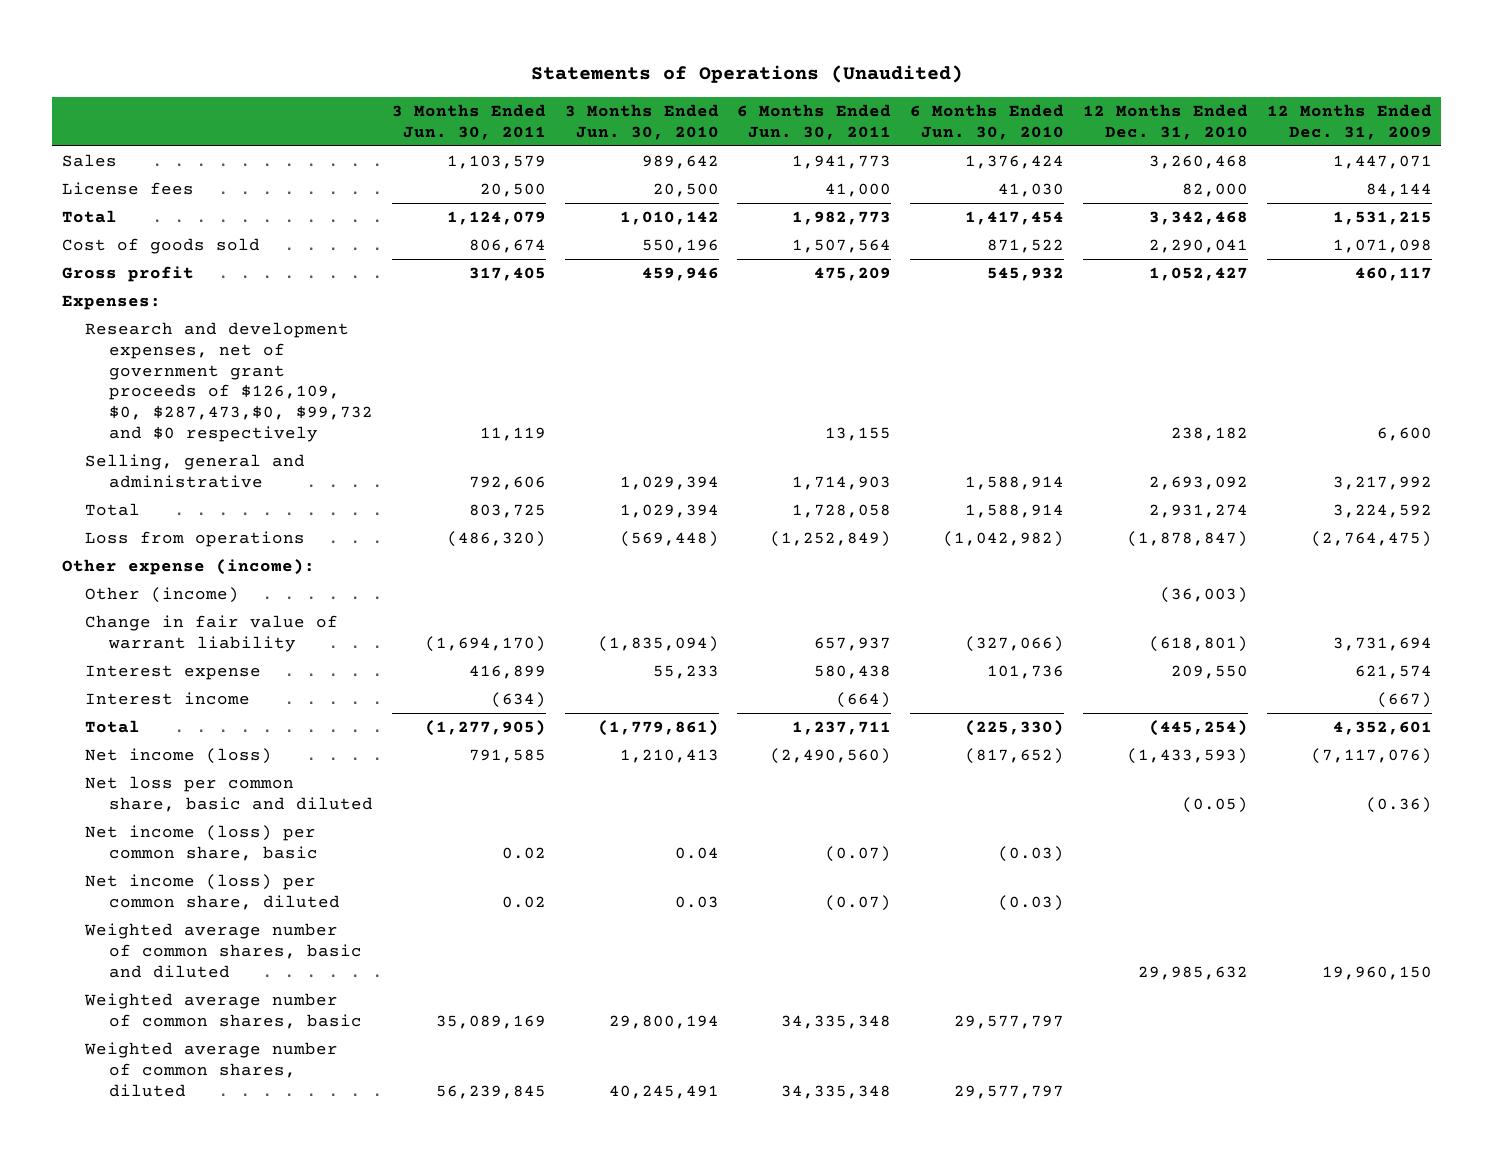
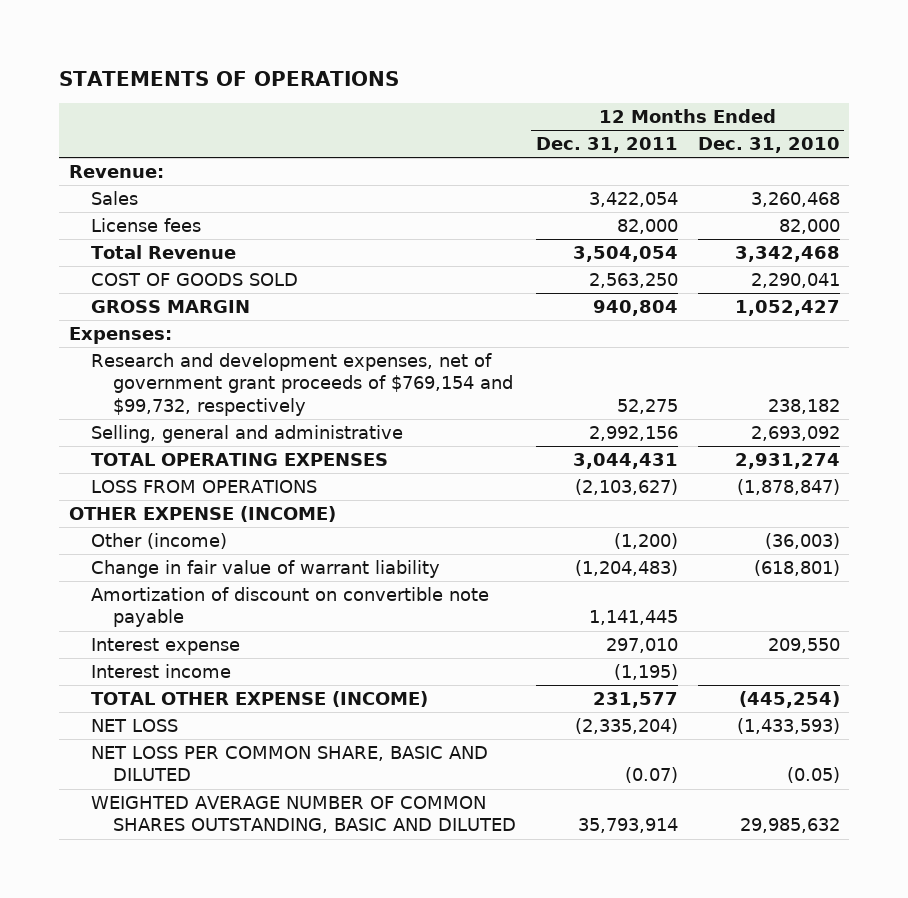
- Statements of Operations (Unaudited)
+ STATEMENTS OF OPERATIONS
- | 3 Months Ended Jun. 30, 2011 | 3 Months Ended Jun. 30, 2010 | 6 Months Ended Jun. 30, 2011 | 6 Months Ended Jun. 30, 2010 | 12 Months Ended Dec. 31, 2010 | 12 Months Ended Dec. 31, 2009
+ | 12 Months Ended Dec. 31, 2011 | 12 Months Ended Dec. 31, 2010
+ Revenue:
- Total | 1,124,079 | 1,010,142 | 1,982,773 | 1,417,454 | 3,342,468 | 1,531,215
- Cost of goods sold | 806,674 | 550,196 | 1,507,564 | 871,522 | 2,290,041 | 1,071,098
- Gross profit | 317,405 | 459,946 | 475,209 | 545,932 | 1,052,427 | 460,117
+ Total Revenue | 3,504,054 | 3,342,468
+ COST OF GOODS SOLD | 2,563,250 | 2,290,041
+ GROSS MARGIN | 940,804 | 1,052,427
- Research and development expenses, net of government grant proceeds of $126,109, $0, $287,473,$0, $99,732 and $0 respectively | 11,119 | | 13,155 | | 238,182 | 6,600
+ Research and development expenses, net of government grant proceeds of $769,154 and $99,732, respectively | 52,275 | 238,182
- Total | 803,725 | 1,029,394 | 1,728,058 | 1,588,914 | 2,931,274 | 3,224,592
- Loss from operations | (486,320) | (569,448) | (1,252,849) | (1,042,982) | (1,878,847) | (2,764,475)
- Other expense (income):
+ TOTAL OPERATING EXPENSES | 3,044,431 | 2,931,274
+ LOSS FROM OPERATIONS | (2,103,627) | (1,878,847)
+ OTHER EXPENSE (INCOME)
+ Amortization of discount on convertible note payable | 1,141,445 |
- Total | (1,277,905) | (1,779,861) | 1,237,711 | (225,330) | (445,254) | 4,352,601
- Net income (loss) | 791,585 | 1,210,413 | (2,490,560) | (817,652) | (1,433,593) | (7,117,076)
- Net loss per common share, basic and diluted | | | | | (0.05) | (0.36)
- Net income (loss) per common share, basic | 0.02 | 0.04 | (0.07) | (0.03) | |
- Net income (loss) per common share, diluted | 0.02 | 0.03 | (0.07) | (0.03) | |
- Weighted average number of common shares, basic and diluted | | | | | 29,985,632 | 19,960,150
- Weighted average number of common shares, basic | 35,089,169 | 29,800,194 | 34,335,348 | 29,577,797 | |
- Weighted average number of common shares, diluted | 56,239,845 | 40,245,491 | 34,335,348 | 29,577,797 | |
+ TOTAL OTHER EXPENSE (INCOME) | 231,577 | (445,254)
+ NET LOSS | (2,335,204) | (1,433,593)
+ NET LOSS PER COMMON SHARE, BASIC AND DILUTED | (0.07) | (0.05)
+ WEIGHTED AVERAGE NUMBER OF COMMON SHARES OUTSTANDING, BASIC AND DILUTED | 35,793,914 | 29,985,632

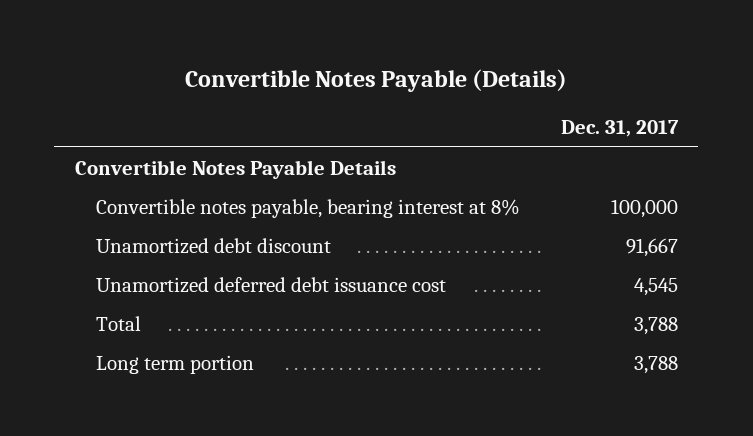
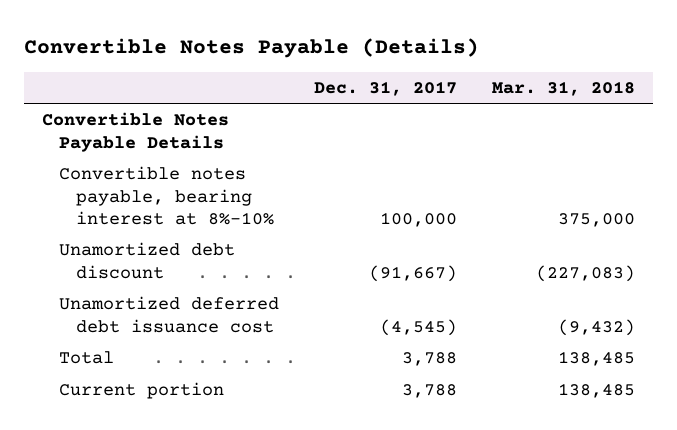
- | Dec. 31, 2017
+ | Dec. 31, 2017 | Mar. 31, 2018
- Convertible notes payable, bearing interest at 8% | 100,000
- Unamortized debt discount | 91,667
- Unamortized deferred debt issuance cost | 4,545
+ Convertible notes payable, bearing interest at 8%-10% | 100,000 | 375,000
+ Unamortized debt discount | (91,667) | (227,083)
+ Unamortized deferred debt issuance cost | (4,545) | (9,432)
- Long term portion | 3,788
+ Current portion | 3,788 | 138,485

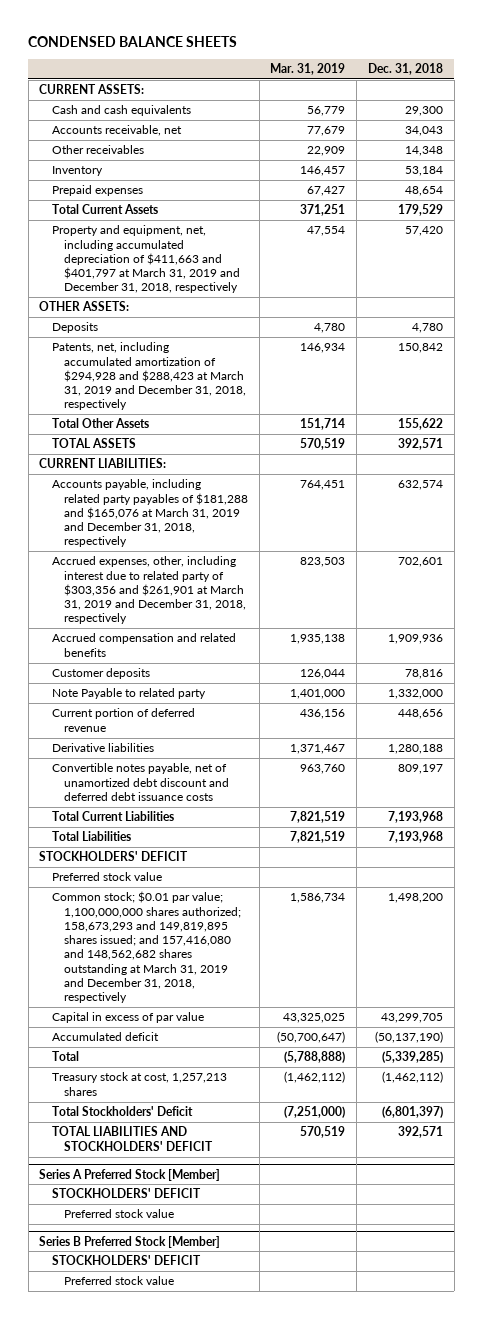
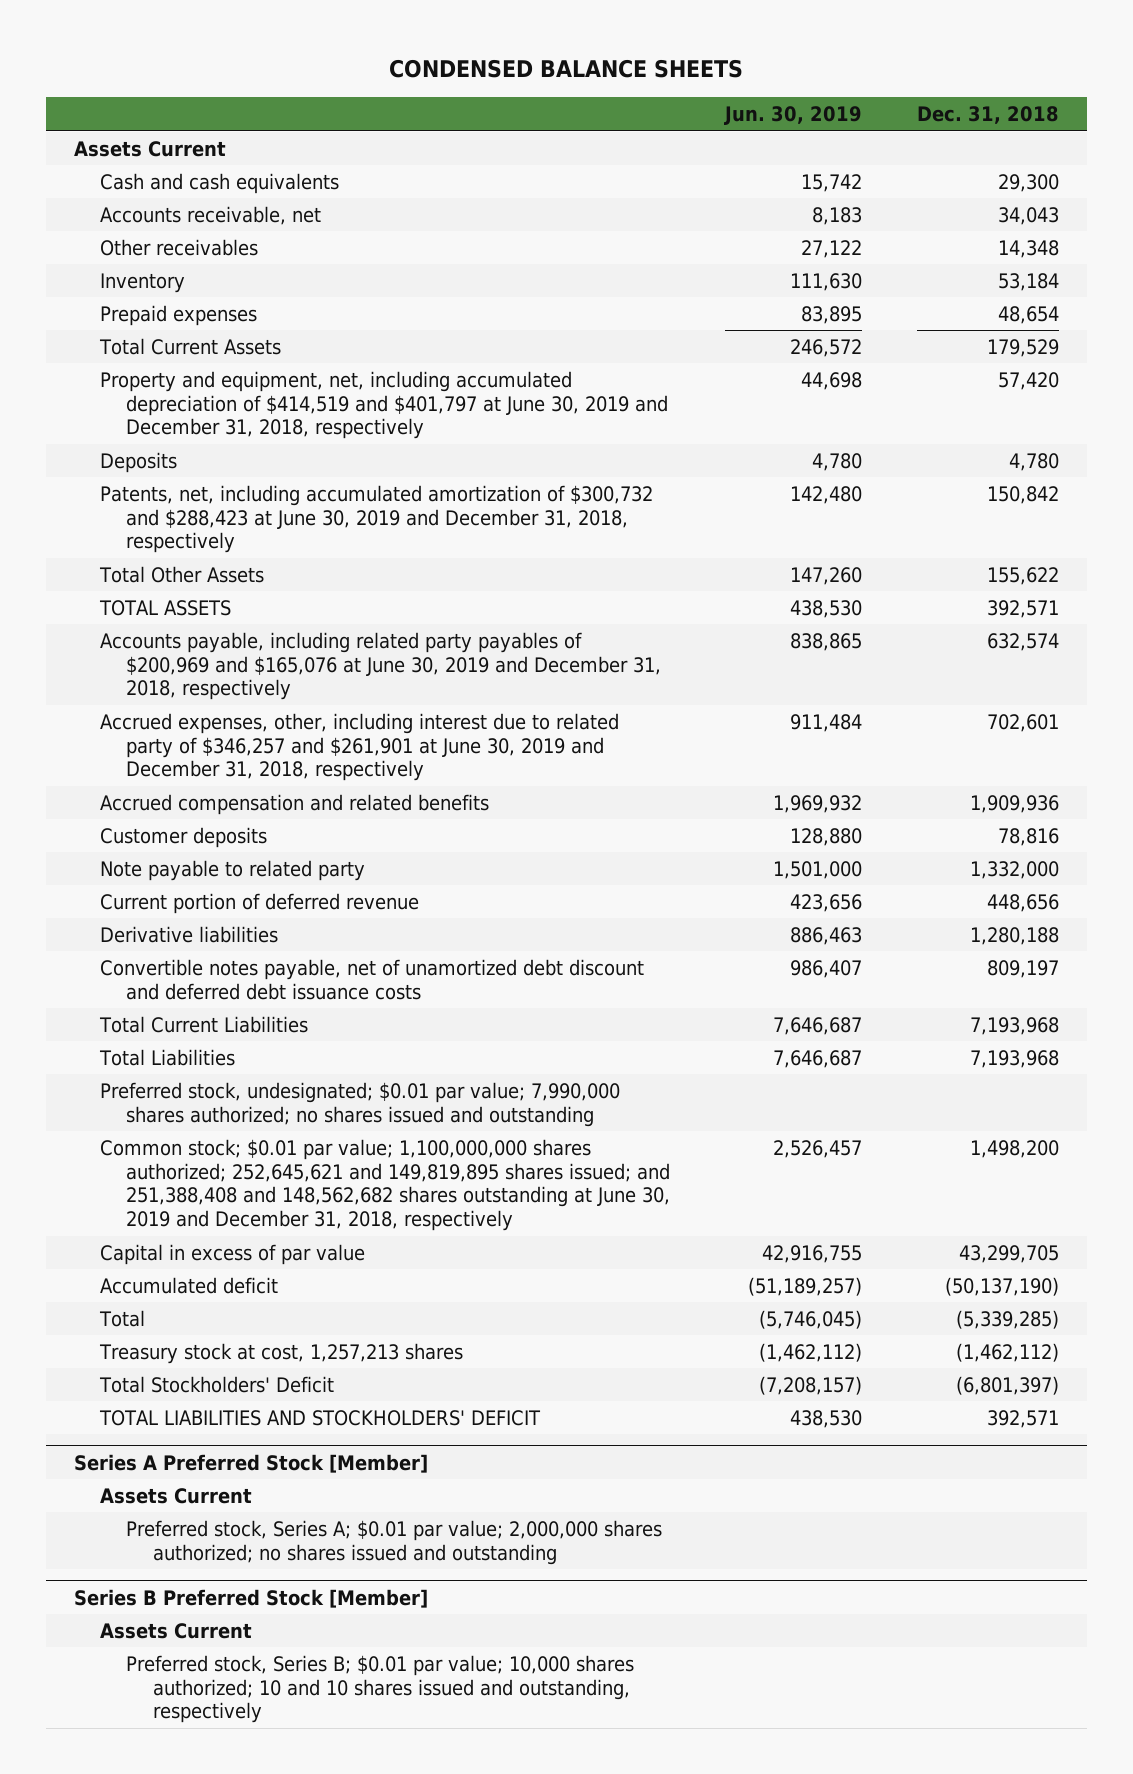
- | Mar. 31, 2019 | Dec. 31, 2018
+ | Jun. 30, 2019 | Dec. 31, 2018
- CURRENT ASSETS:
+ Assets Current
- Property and equipment, net, including accumulated depreciation of $411,663 and $401,797 at March 31, 2019 and December 31, 2018, respectively | 47,554 | 57,420
- OTHER ASSETS:
+ Property and equipment, net, including accumulated depreciation of $414,519 and $401,797 at June 30, 2019 and December 31, 2018, respectively | 44,698 | 57,420
- Patents, net, including accumulated amortization of $294,928 and $288,423 at March 31, 2019 and December 31, 2018, respectively | 146,934 | 150,842
+ Patents, net, including accumulated amortization of $300,732 and $288,423 at June 30, 2019 and December 31, 2018, respectively | 142,480 | 150,842
- CURRENT LIABILITIES:
- Accounts payable, including related party payables of $181,288 and $165,076 at March 31, 2019 and December 31, 2018, respectively | 764,451 | 632,574
- Accrued expenses, other, including interest due to related party of $303,356 and $261,901 at March 31, 2019 and December 31, 2018, respectively | 823,503 | 702,601
+ Accounts payable, including related party payables of $200,969 and $165,076 at June 30, 2019 and December 31, 2018, respectively | 838,865 | 632,574
+ Accrued expenses, other, including interest due to related party of $346,257 and $261,901 at June 30, 2019 and December 31, 2018, respectively | 911,484 | 702,601
- Note Payable to related party | 1,401,000 | 1,332,000
+ Note payable to related party | 1,501,000 | 1,332,000
- STOCKHOLDERS' DEFICIT
- Preferred stock value
- Common stock; $0.01 par value; 1,100,000,000 shares authorized; 158,673,293 and 149,819,895 shares issued; and 157,416,080 and 148,562,682 shares outstanding at March 31, 2019 and December 31, 2018, respectively | 1,586,734 | 1,498,200
+ Preferred stock, undesignated; $0.01 par value; 7,990,000 shares authorized; no shares issued and outstanding
+ Common stock; $0.01 par value; 1,100,000,000 shares authorized; 252,645,621 and 149,819,895 shares issued; and 251,388,408 and 148,562,682 shares outstanding at June 30, 2019 and December 31, 2018, respectively | 2,526,457 | 1,498,200
@ Series A Preferred Stock [Member]
- STOCKHOLDERS' DEFICIT
- Preferred stock value
+ Assets Current
+ Preferred stock, Series A; $0.01 par value; 2,000,000 shares authorized; no shares issued and outstanding
@ Series B Preferred Stock [Member]
- STOCKHOLDERS' DEFICIT
- Preferred stock value
+ Assets Current
+ Preferred stock, Series B; $0.01 par value; 10,000 shares authorized; 10 and 10 shares issued and outstanding, respectively

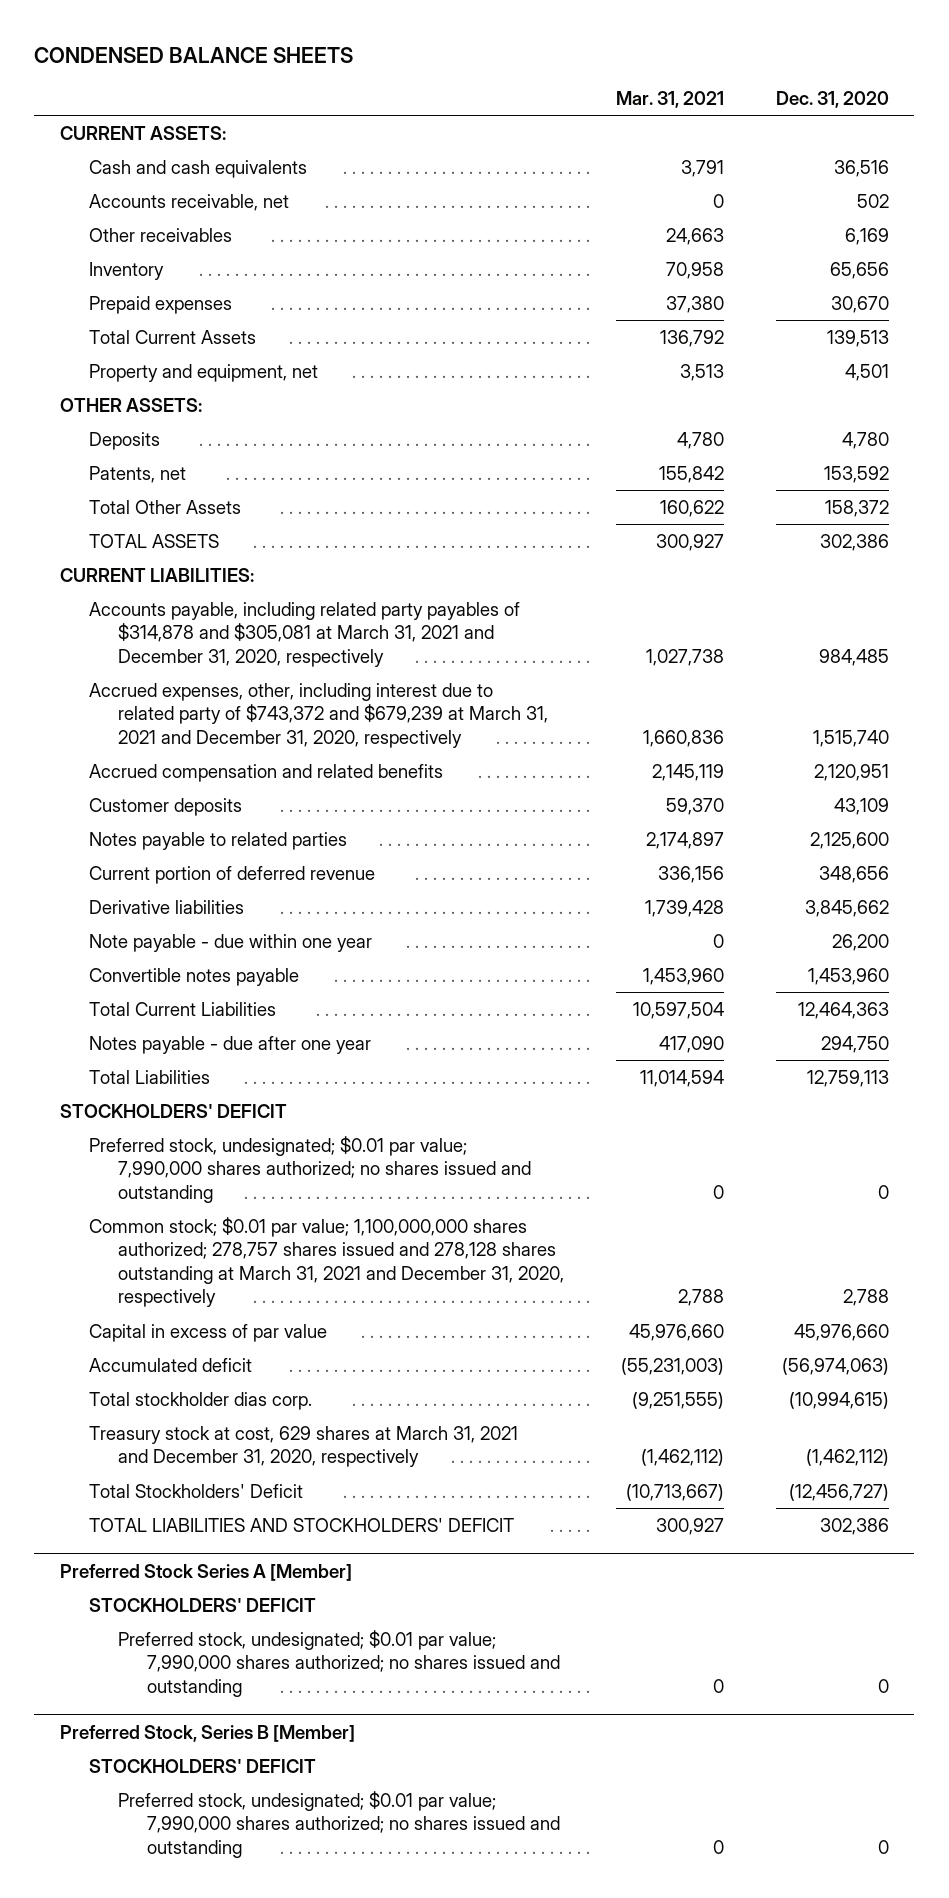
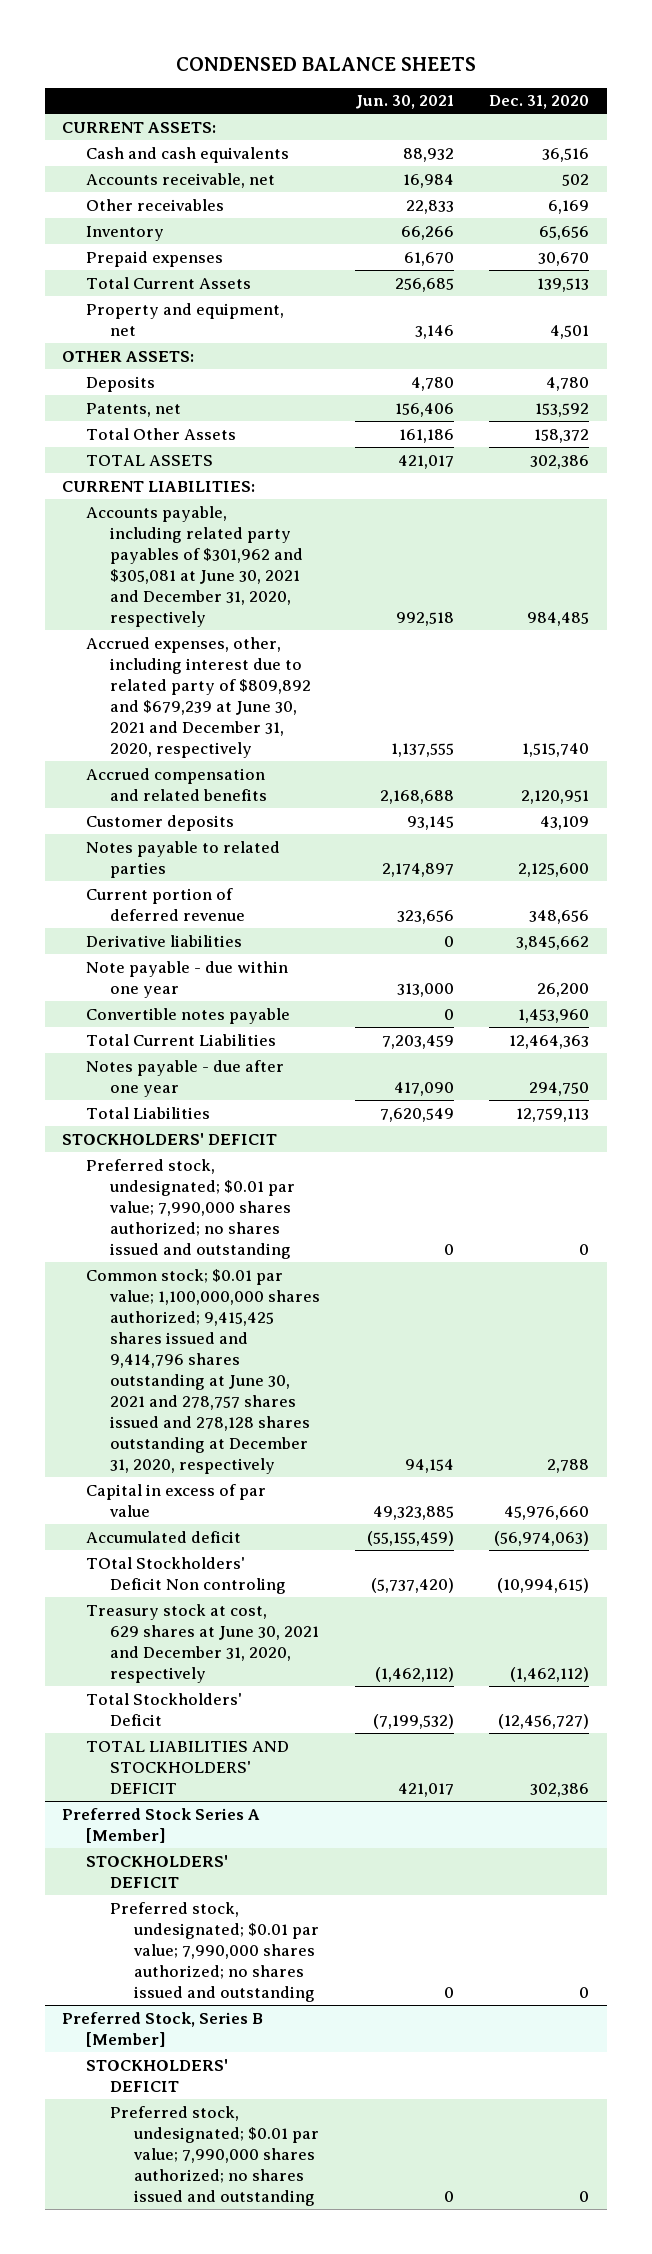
- | Mar. 31, 2021 | Dec. 31, 2020
+ | Jun. 30, 2021 | Dec. 31, 2020
- Accounts payable, including related party payables of $314,878 and $305,081 at March 31, 2021 and December 31, 2020, respectively | 1,027,738 | 984,485
- Accrued expenses, other, including interest due to related party of $743,372 and $679,239 at March 31, 2021 and December 31, 2020, respectively | 1,660,836 | 1,515,740
+ Accounts payable, including related party payables of $301,962 and $305,081 at June 30, 2021 and December 31, 2020, respectively | 992,518 | 984,485
+ Accrued expenses, other, including interest due to related party of $809,892 and $679,239 at June 30, 2021 and December 31, 2020, respectively | 1,137,555 | 1,515,740
- Common stock; $0.01 par value; 1,100,000,000 shares authorized; 278,757 shares issued and 278,128 shares outstanding at March 31, 2021 and December 31, 2020, respectively | 2,788 | 2,788
+ Common stock; $0.01 par value; 1,100,000,000 shares authorized; 9,415,425 shares issued and 9,414,796 shares outstanding at June 30, 2021 and 278,757 shares issued and 278,128 shares outstanding at December 31, 2020, respectively | 94,154 | 2,788
- Total stockholder dias corp. | (9,251,555) | (10,994,615)
- Treasury stock at cost, 629 shares at March 31, 2021 and December 31, 2020, respectively | (1,462,112) | (1,462,112)
+ TOtal Stockholders' Deficit Non controling | (5,737,420) | (10,994,615)
+ Treasury stock at cost, 629 shares at June 30, 2021 and December 31, 2020, respectively | (1,462,112) | (1,462,112)

